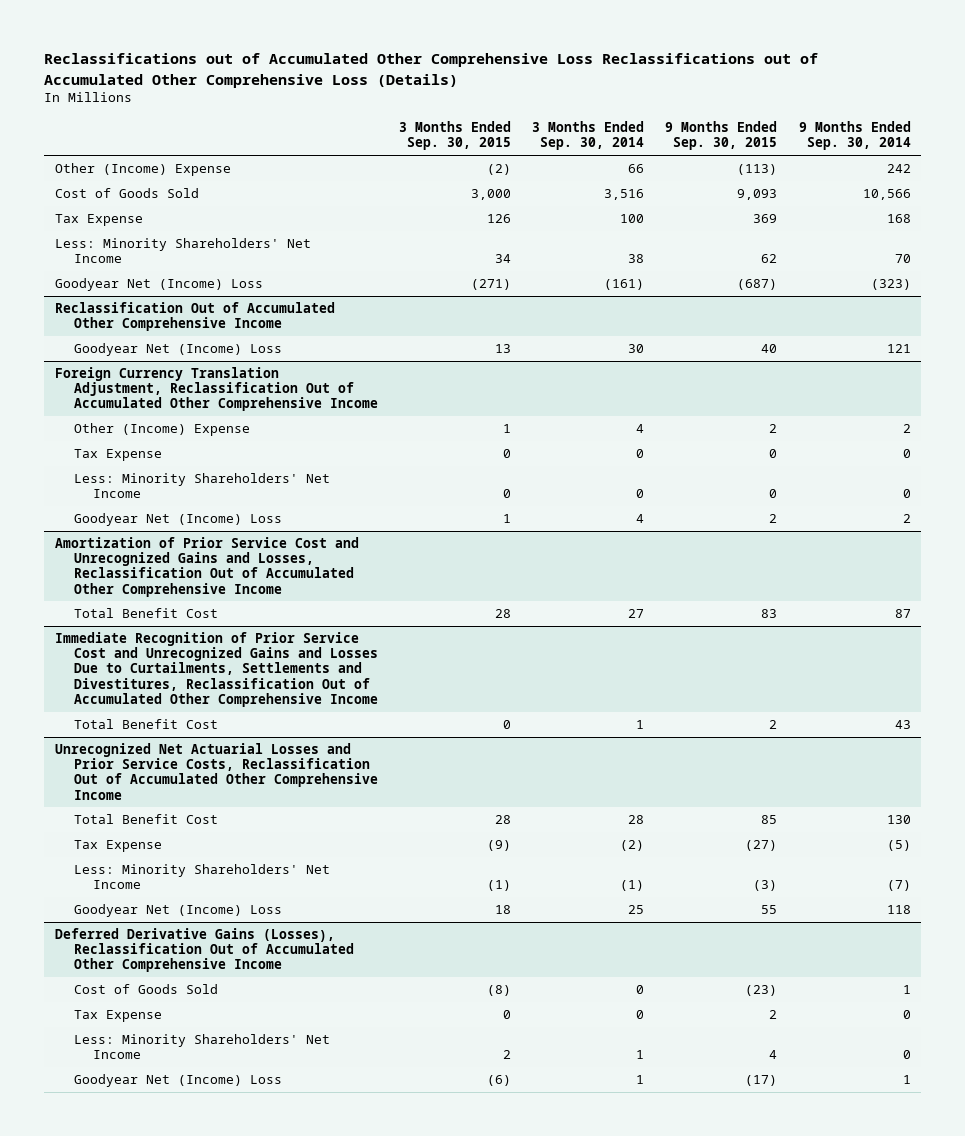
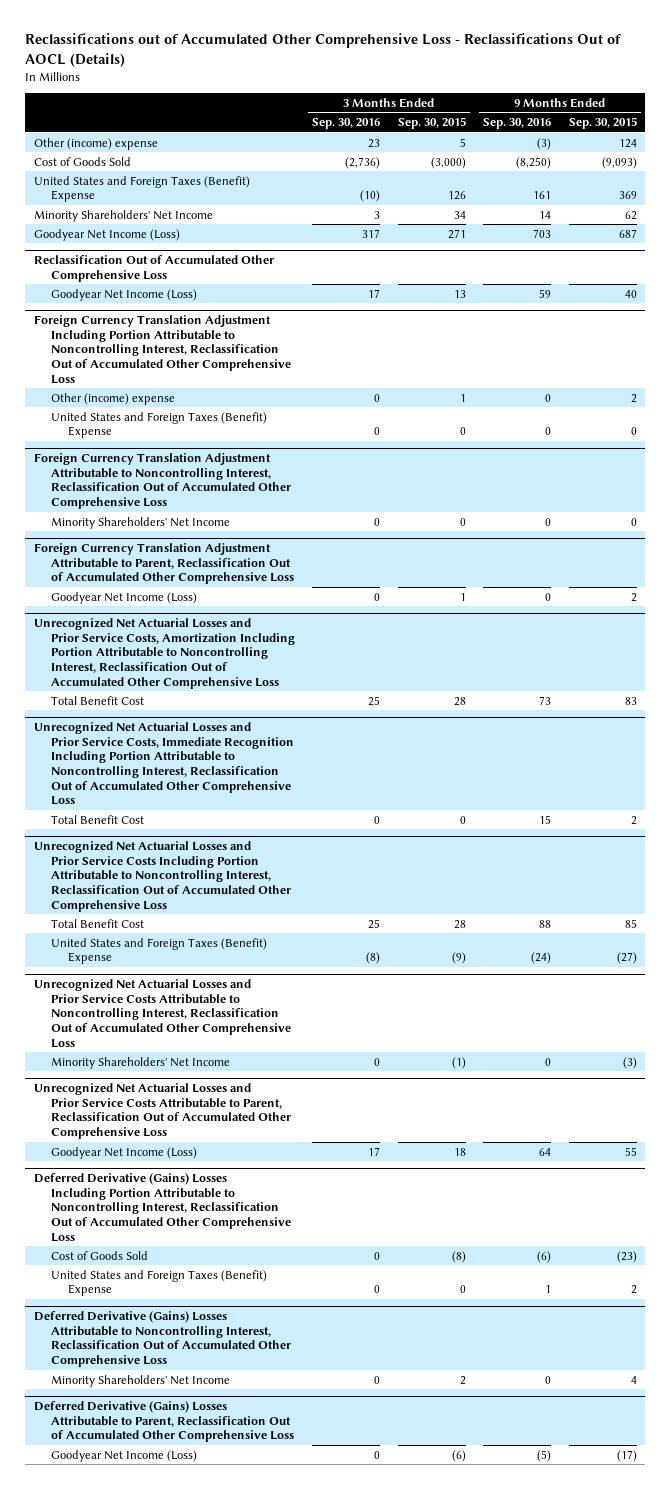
- Reclassifications out of Accumulated Other Comprehensive Loss Reclassifications out of Accumulated Other Comprehensive Loss (Details)
+ Reclassifications out of Accumulated Other Comprehensive Loss - Reclassifications Out of AOCL (Details)
- | 3 Months Ended Sep. 30, 2015 | 3 Months Ended Sep. 30, 2014 | 9 Months Ended Sep. 30, 2015 | 9 Months Ended Sep. 30, 2014
+ | 3 Months Ended Sep. 30, 2016 | 3 Months Ended Sep. 30, 2015 | 9 Months Ended Sep. 30, 2016 | 9 Months Ended Sep. 30, 2015
- Other (Income) Expense | (2) | 66 | (113) | 242
- Cost of Goods Sold | 3,000 | 3,516 | 9,093 | 10,566
- Tax Expense | 126 | 100 | 369 | 168
- Less: Minority Shareholders' Net Income | 34 | 38 | 62 | 70
- Goodyear Net (Income) Loss | (271) | (161) | (687) | (323)
- Reclassification Out of Accumulated Other Comprehensive Income
- Goodyear Net (Income) Loss | 13 | 30 | 40 | 121
- Foreign Currency Translation Adjustment, Reclassification Out of Accumulated Other Comprehensive Income
- Other (Income) Expense | 1 | 4 | 2 | 2
- Tax Expense | 0 | 0 | 0 | 0
- Less: Minority Shareholders' Net Income | 0 | 0 | 0 | 0
- Goodyear Net (Income) Loss | 1 | 4 | 2 | 2
- Amortization of Prior Service Cost and Unrecognized Gains and Losses, Reclassification Out of Accumulated Other Comprehensive Income
+ Other (income) expense | 23 | 5 | (3) | 124
+ Cost of Goods Sold | (2,736) | (3,000) | (8,250) | (9,093)
+ United States and Foreign Taxes (Benefit) Expense | (10) | 126 | 161 | 369
+ Minority Shareholders' Net Income | 3 | 34 | 14 | 62
+ Goodyear Net Income (Loss) | 317 | 271 | 703 | 687
+ Reclassification Out of Accumulated Other Comprehensive Loss
+ Goodyear Net Income (Loss) | 17 | 13 | 59 | 40
+ Foreign Currency Translation Adjustment Including Portion Attributable to Noncontrolling Interest, Reclassification Out of Accumulated Other Comprehensive Loss
+ Other (income) expense | 0 | 1 | 0 | 2
+ United States and Foreign Taxes (Benefit) Expense | 0 | 0 | 0 | 0
+ Foreign Currency Translation Adjustment Attributable to Noncontrolling Interest, Reclassification Out of Accumulated Other Comprehensive Loss
+ Minority Shareholders' Net Income | 0 | 0 | 0 | 0
+ Foreign Currency Translation Adjustment Attributable to Parent, Reclassification Out of Accumulated Other Comprehensive Loss
+ Goodyear Net Income (Loss) | 0 | 1 | 0 | 2
+ Unrecognized Net Actuarial Losses and Prior Service Costs, Amortization Including Portion Attributable to Noncontrolling Interest, Reclassification Out of Accumulated Other Comprehensive Loss
- Immediate Recognition of Prior Service Cost and Unrecognized Gains and Losses Due to Curtailments, Settlements and Divestitures, Reclassification Out of Accumulated Other Comprehensive Income
+ Unrecognized Net Actuarial Losses and Prior Service Costs, Immediate Recognition Including Portion Attributable to Noncontrolling Interest, Reclassification Out of Accumulated Other Comprehensive Loss
- Unrecognized Net Actuarial Losses and Prior Service Costs, Reclassification Out of Accumulated Other Comprehensive Income
+ Unrecognized Net Actuarial Losses and Prior Service Costs Including Portion Attributable to Noncontrolling Interest, Reclassification Out of Accumulated Other Comprehensive Loss
- Tax Expense | (9) | (2) | (27) | (5)
- Less: Minority Shareholders' Net Income | (1) | (1) | (3) | (7)
- Goodyear Net (Income) Loss | 18 | 25 | 55 | 118
- Deferred Derivative Gains (Losses), Reclassification Out of Accumulated Other Comprehensive Income
+ United States and Foreign Taxes (Benefit) Expense | (8) | (9) | (24) | (27)
+ Unrecognized Net Actuarial Losses and Prior Service Costs Attributable to Noncontrolling Interest, Reclassification Out of Accumulated Other Comprehensive Loss
+ Minority Shareholders' Net Income | 0 | (1) | 0 | (3)
+ Unrecognized Net Actuarial Losses and Prior Service Costs Attributable to Parent, Reclassification Out of Accumulated Other Comprehensive Loss
+ Goodyear Net Income (Loss) | 17 | 18 | 64 | 55
+ Deferred Derivative (Gains) Losses Including Portion Attributable to Noncontrolling Interest, Reclassification Out of Accumulated Other Comprehensive Loss
- Tax Expense | 0 | 0 | 2 | 0
- Less: Minority Shareholders' Net Income | 2 | 1 | 4 | 0
- Goodyear Net (Income) Loss | (6) | 1 | (17) | 1
+ United States and Foreign Taxes (Benefit) Expense | 0 | 0 | 1 | 2
+ Deferred Derivative (Gains) Losses Attributable to Noncontrolling Interest, Reclassification Out of Accumulated Other Comprehensive Loss
+ Minority Shareholders' Net Income | 0 | 2 | 0 | 4
+ Deferred Derivative (Gains) Losses Attributable to Parent, Reclassification Out of Accumulated Other Comprehensive Loss
+ Goodyear Net Income (Loss) | 0 | (6) | (5) | (17)

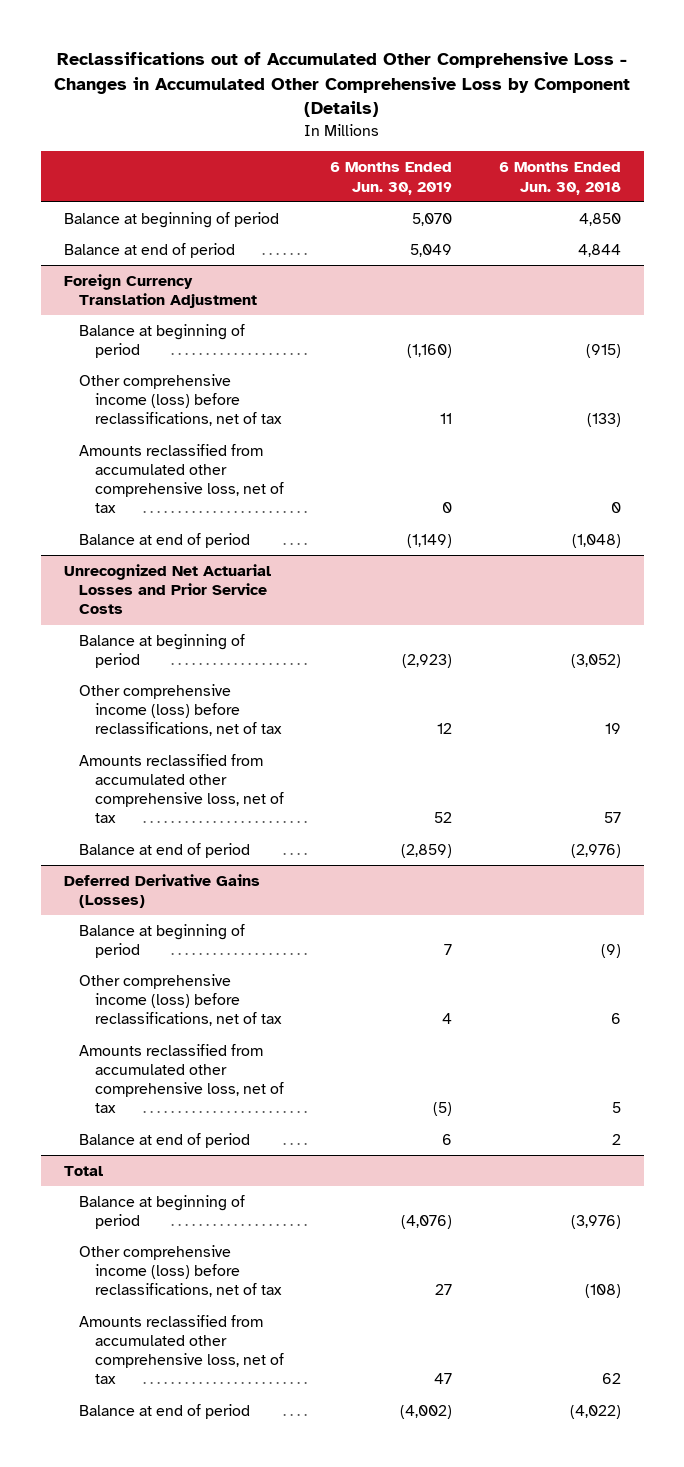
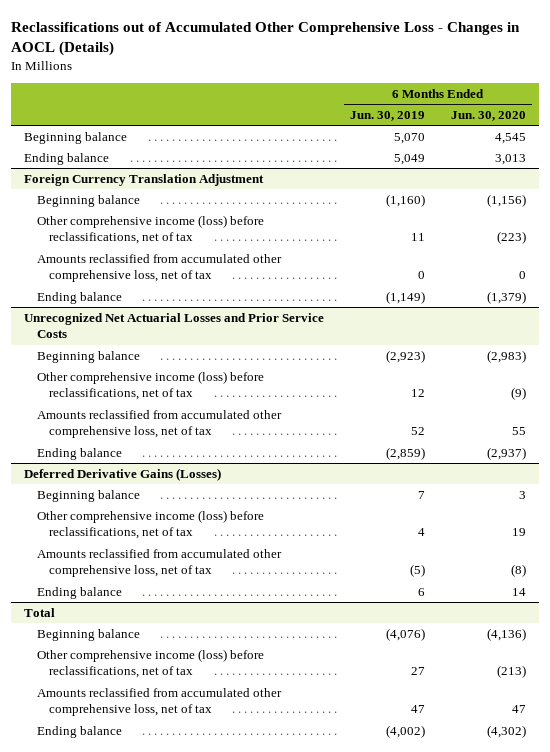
- Reclassifications out of Accumulated Other Comprehensive Loss - Changes in Accumulated Other Comprehensive Loss by Component (Details)
+ Reclassifications out of Accumulated Other Comprehensive Loss - Changes in AOCL (Details)
- | 6 Months Ended Jun. 30, 2019 | 6 Months Ended Jun. 30, 2018
+ | 6 Months Ended Jun. 30, 2019 | 6 Months Ended Jun. 30, 2020
- Balance at beginning of period | 5,070 | 4,850
- Balance at end of period | 5,049 | 4,844
+ Beginning balance | 5,070 | 4,545
+ Ending balance | 5,049 | 3,013
@ Foreign Currency Translation Adjustment
- Balance at beginning of period | (1,160) | (915)
+ Beginning balance | (1,160) | (1,156)
- Balance at end of period | (1,149) | (1,048)
+ Ending balance | (1,149) | (1,379)
@ Unrecognized Net Actuarial Losses and Prior Service Costs
- Balance at beginning of period | (2,923) | (3,052)
+ Beginning balance | (2,923) | (2,983)
- Balance at end of period | (2,859) | (2,976)
+ Ending balance | (2,859) | (2,937)
@ Deferred Derivative Gains (Losses)
- Balance at beginning of period | 7 | (9)
+ Beginning balance | 7 | 3
- Balance at end of period | 6 | 2
+ Ending balance | 6 | 14
@ Total
- Balance at beginning of period | (4,076) | (3,976)
+ Beginning balance | (4,076) | (4,136)
- Balance at end of period | (4,002) | (4,022)
+ Ending balance | (4,002) | (4,302)

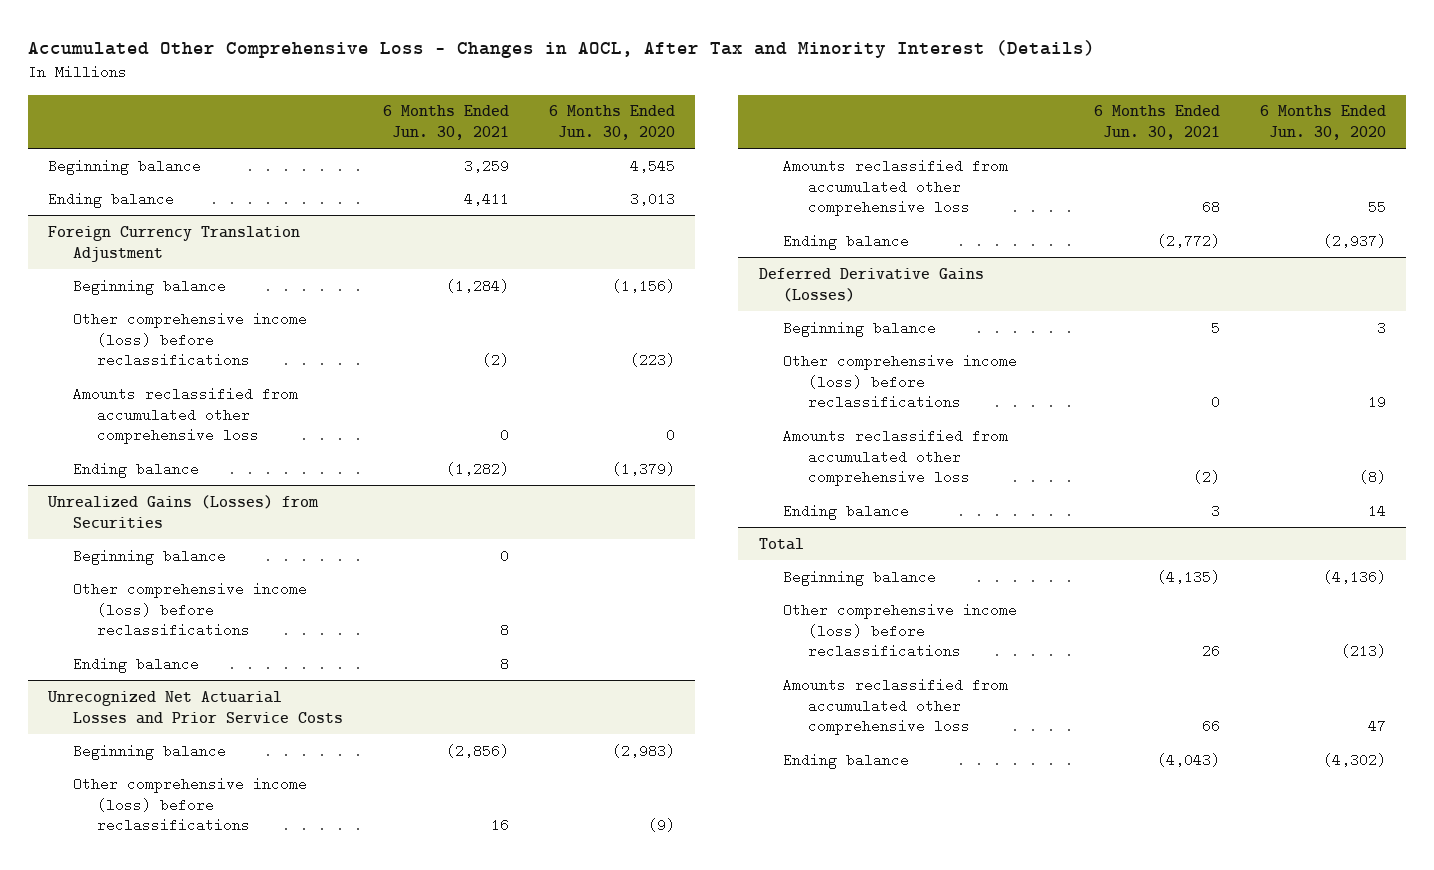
- Reclassifications out of Accumulated Other Comprehensive Loss - Changes in AOCL (Details)
+ Accumulated Other Comprehensive Loss - Changes in AOCL, After Tax and Minority Interest (Details)
- | 6 Months Ended Jun. 30, 2019 | 6 Months Ended Jun. 30, 2020
+ | 6 Months Ended Jun. 30, 2021 | 6 Months Ended Jun. 30, 2020
@ Foreign Currency Translation Adjustment
- Other comprehensive income (loss) before reclassifications, net of tax | 11 | (223)
- Amounts reclassified from accumulated other comprehensive loss, net of tax | 0 | 0
+ Other comprehensive income (loss) before reclassifications | (2) | (223)
+ Amounts reclassified from accumulated other comprehensive loss | 0 | 0
+ Unrealized Gains (Losses) from Securities
+ Beginning balance | 0 |
+ Other comprehensive income (loss) before reclassifications | 8 |
+ Ending balance | 8 |
@ Unrecognized Net Actuarial Losses and Prior Service Costs
- Other comprehensive income (loss) before reclassifications, net of tax | 12 | (9)
- Amounts reclassified from accumulated other comprehensive loss, net of tax | 52 | 55
+ Other comprehensive income (loss) before reclassifications | 16 | (9)
+ Amounts reclassified from accumulated other comprehensive loss | 68 | 55
@ Deferred Derivative Gains (Losses)
- Other comprehensive income (loss) before reclassifications, net of tax | 4 | 19
- Amounts reclassified from accumulated other comprehensive loss, net of tax | (5) | (8)
+ Other comprehensive income (loss) before reclassifications | 0 | 19
+ Amounts reclassified from accumulated other comprehensive loss | (2) | (8)
@ Total
- Other comprehensive income (loss) before reclassifications, net of tax | 27 | (213)
- Amounts reclassified from accumulated other comprehensive loss, net of tax | 47 | 47
+ Other comprehensive income (loss) before reclassifications | 26 | (213)
+ Amounts reclassified from accumulated other comprehensive loss | 66 | 47

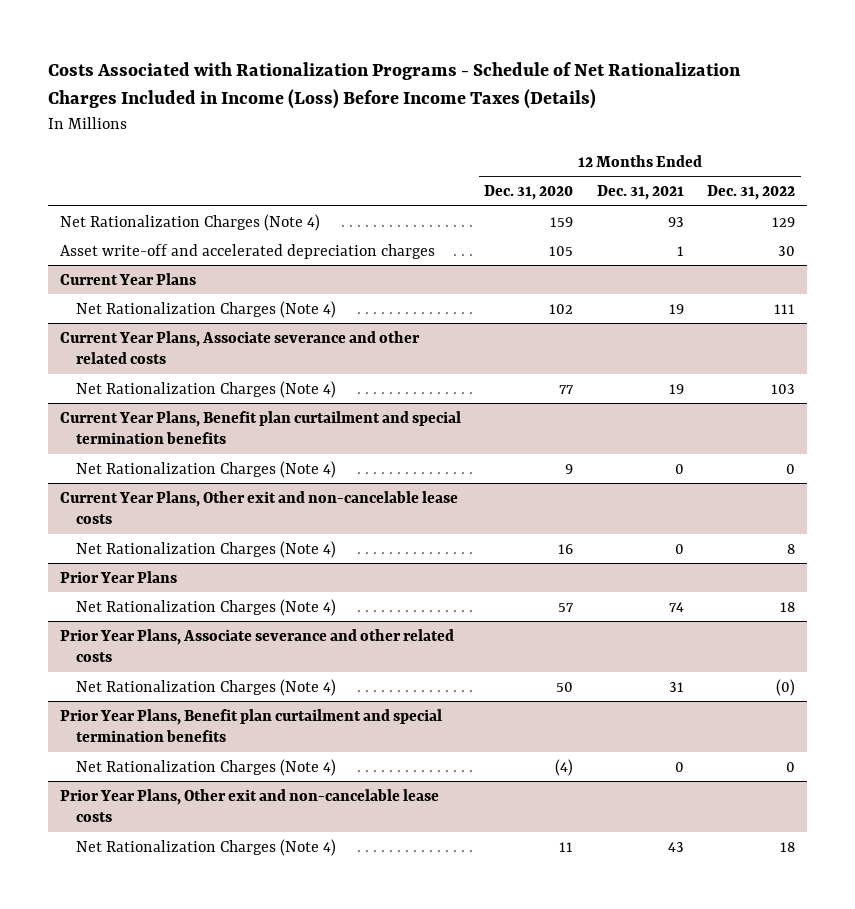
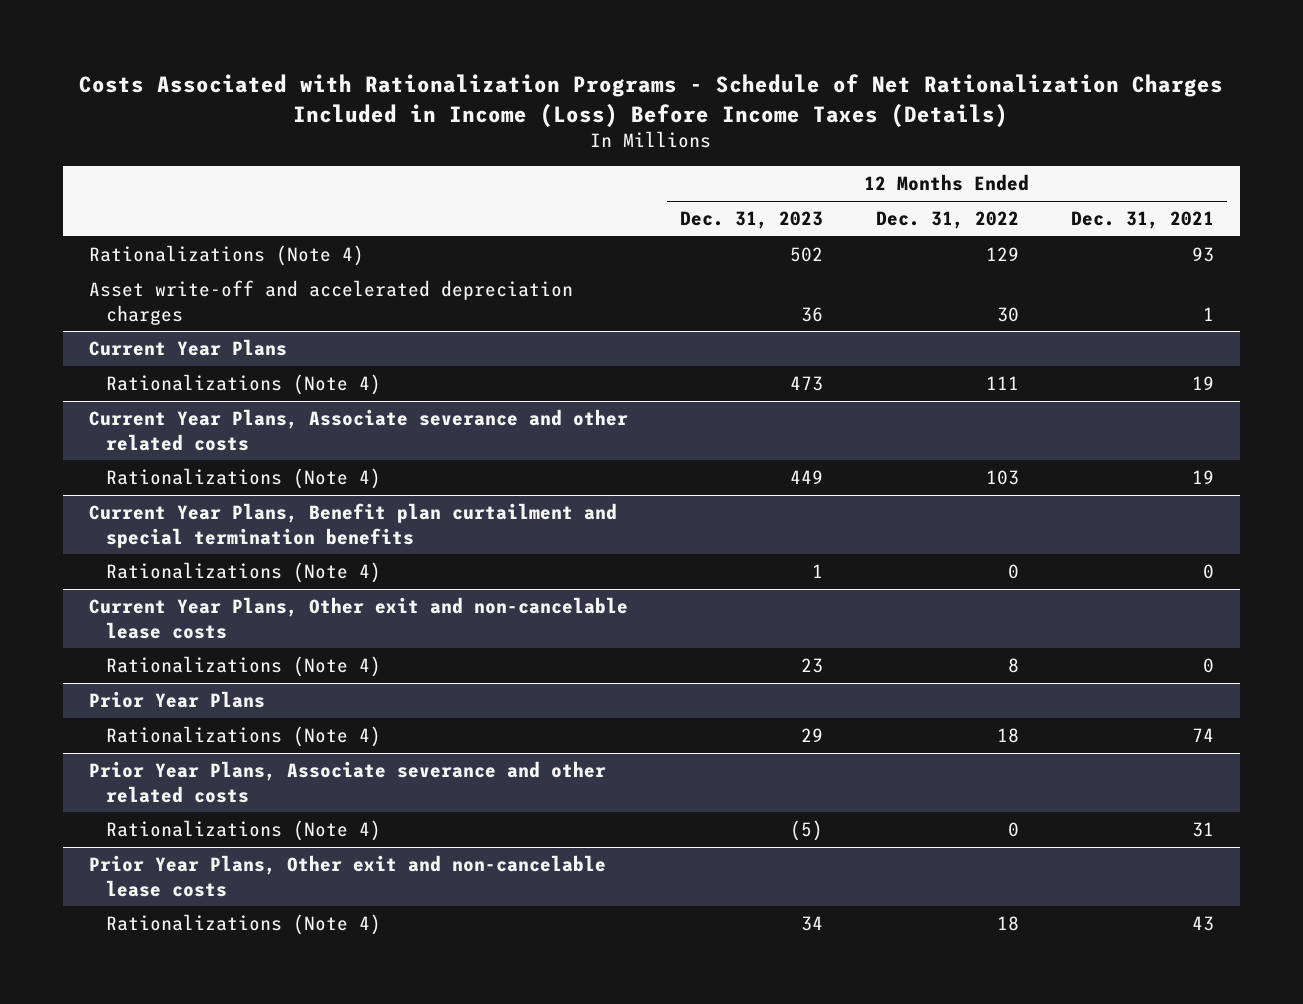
- | 12 Months Ended Dec. 31, 2020 | 12 Months Ended Dec. 31, 2021 | 12 Months Ended Dec. 31, 2022
+ | 12 Months Ended Dec. 31, 2023 | 12 Months Ended Dec. 31, 2022 | 12 Months Ended Dec. 31, 2021
- Net Rationalization Charges (Note 4) | 159 | 93 | 129
+ Rationalizations (Note 4) | 502 | 129 | 93
@ Current Year Plans
- Net Rationalization Charges (Note 4) | 102 | 19 | 111
+ Rationalizations (Note 4) | 473 | 111 | 19
@ Current Year Plans, Associate severance and other related costs
- Net Rationalization Charges (Note 4) | 77 | 19 | 103
+ Rationalizations (Note 4) | 449 | 103 | 19
@ Current Year Plans, Benefit plan curtailment and special termination benefits
- Net Rationalization Charges (Note 4) | 9 | 0 | 0
+ Rationalizations (Note 4) | 1 | 0 | 0
@ Current Year Plans, Other exit and non-cancelable lease costs
- Net Rationalization Charges (Note 4) | 16 | 0 | 8
+ Rationalizations (Note 4) | 23 | 8 | 0
@ Prior Year Plans
- Net Rationalization Charges (Note 4) | 57 | 74 | 18
+ Rationalizations (Note 4) | 29 | 18 | 74
@ Prior Year Plans, Associate severance and other related costs
- Net Rationalization Charges (Note 4) | 50 | 31 | (0)
- Prior Year Plans, Benefit plan curtailment and special termination benefits
- Net Rationalization Charges (Note 4) | (4) | 0 | 0
@ Prior Year Plans, Associate severance and other related costs
+ Rationalizations (Note 4) | (5) | 0 | 31
@ Prior Year Plans, Other exit and non-cancelable lease costs
- Net Rationalization Charges (Note 4) | 11 | 43 | 18
+ Rationalizations (Note 4) | 34 | 18 | 43

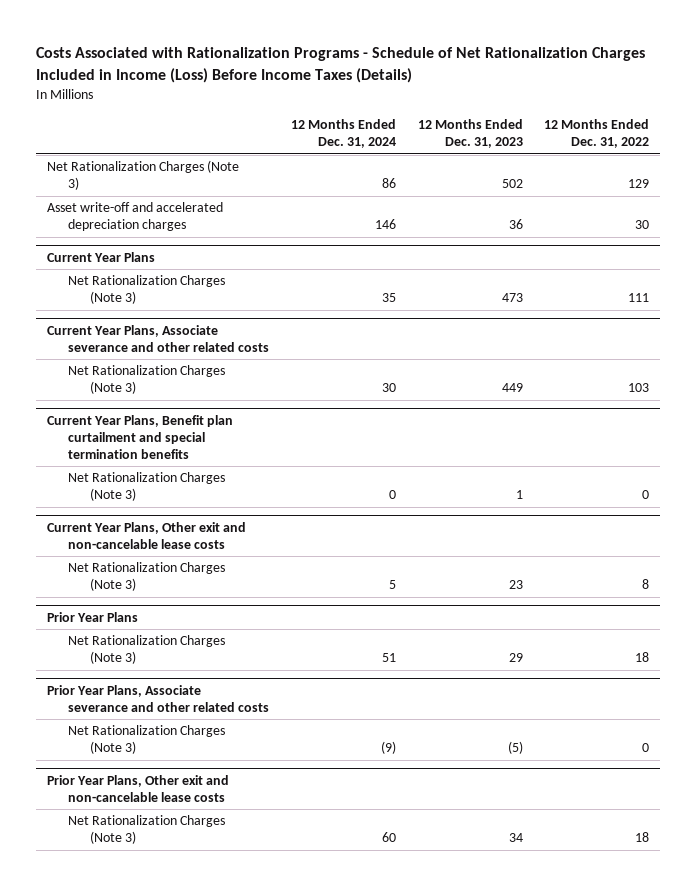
- | 12 Months Ended Dec. 31, 2023 | 12 Months Ended Dec. 31, 2022 | 12 Months Ended Dec. 31, 2021
+ | 12 Months Ended Dec. 31, 2024 | 12 Months Ended Dec. 31, 2023 | 12 Months Ended Dec. 31, 2022
- Rationalizations (Note 4) | 502 | 129 | 93
+ Net Rationalization Charges (Note 3) | 86 | 502 | 129
@ Current Year Plans
- Rationalizations (Note 4) | 473 | 111 | 19
+ Net Rationalization Charges (Note 3) | 35 | 473 | 111
@ Current Year Plans, Associate severance and other related costs
- Rationalizations (Note 4) | 449 | 103 | 19
+ Net Rationalization Charges (Note 3) | 30 | 449 | 103
@ Current Year Plans, Benefit plan curtailment and special termination benefits
- Rationalizations (Note 4) | 1 | 0 | 0
+ Net Rationalization Charges (Note 3) | 0 | 1 | 0
@ Current Year Plans, Other exit and non-cancelable lease costs
- Rationalizations (Note 4) | 23 | 8 | 0
+ Net Rationalization Charges (Note 3) | 5 | 23 | 8
@ Prior Year Plans
- Rationalizations (Note 4) | 29 | 18 | 74
+ Net Rationalization Charges (Note 3) | 51 | 29 | 18
@ Prior Year Plans, Associate severance and other related costs
- Rationalizations (Note 4) | (5) | 0 | 31
+ Net Rationalization Charges (Note 3) | (9) | (5) | 0
@ Prior Year Plans, Other exit and non-cancelable lease costs
- Rationalizations (Note 4) | 34 | 18 | 43
+ Net Rationalization Charges (Note 3) | 60 | 34 | 18

